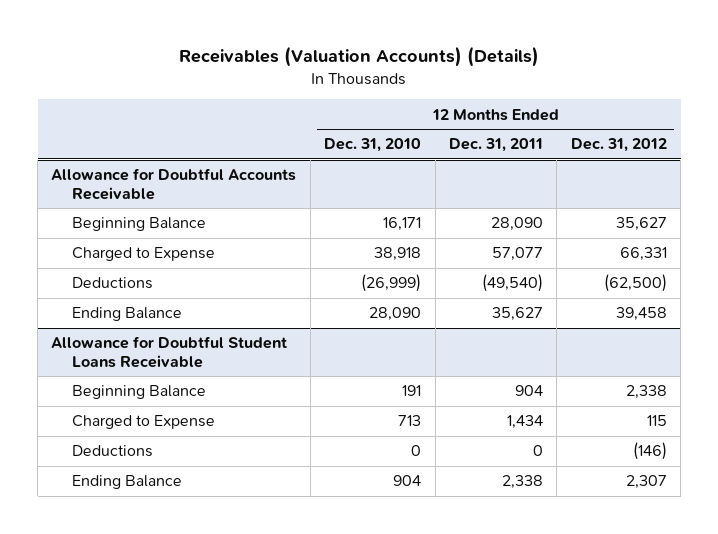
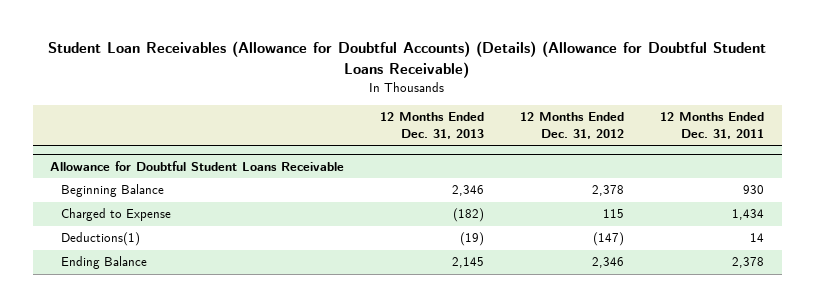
- Receivables (Valuation Accounts) (Details)
+ Student Loan Receivables (Allowance for Doubtful Accounts) (Details) (Allowance for Doubtful Student Loans Receivable)
- | 12 Months Ended Dec. 31, 2010 | 12 Months Ended Dec. 31, 2011 | 12 Months Ended Dec. 31, 2012
+ | 12 Months Ended Dec. 31, 2013 | 12 Months Ended Dec. 31, 2012 | 12 Months Ended Dec. 31, 2011
- Allowance for Doubtful Accounts Receivable
- Beginning Balance | 16,171 | 28,090 | 35,627
- Charged to Expense | 38,918 | 57,077 | 66,331
- Deductions | (26,999) | (49,540) | (62,500)
- Ending Balance | 28,090 | 35,627 | 39,458
@ Allowance for Doubtful Student Loans Receivable
- Beginning Balance | 191 | 904 | 2,338
+ Beginning Balance | 2,346 | 2,378 | 930
- Deductions | 0 | 0 | (146)
- Ending Balance | 904 | 2,338 | 2,307
+ Deductions(1) | (19) | (147) | 14
+ Ending Balance | 2,145 | 2,346 | 2,378

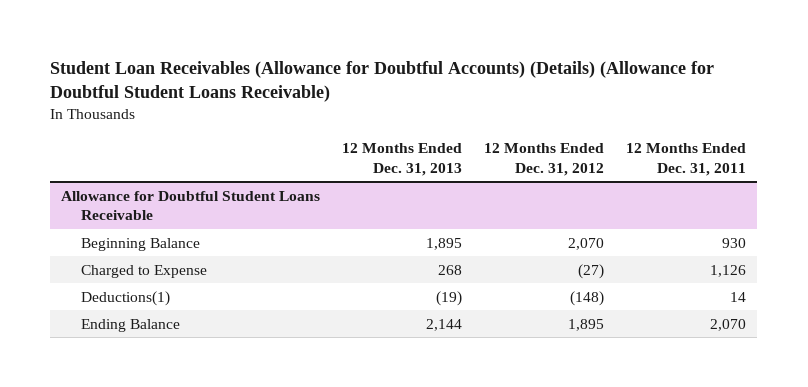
@ Allowance for Doubtful Student Loans Receivable
- Beginning Balance | 2,346 | 2,378 | 930
- Charged to Expense | (182) | 115 | 1,434
- Deductions(1) | (19) | (147) | 14
- Ending Balance | 2,145 | 2,346 | 2,378
+ Beginning Balance | 1,895 | 2,070 | 930
+ Charged to Expense | 268 | (27) | 1,126
+ Deductions(1) | (19) | (148) | 14
+ Ending Balance | 2,144 | 1,895 | 2,070

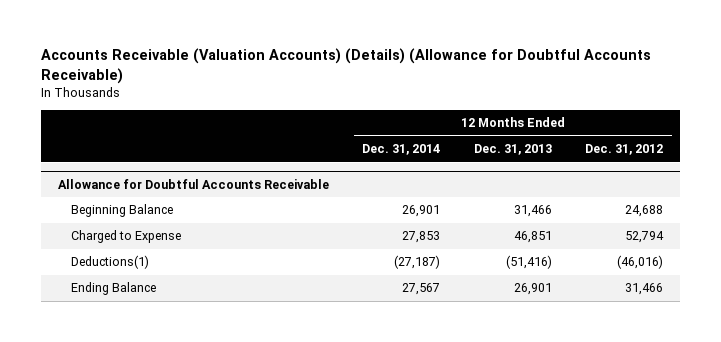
- Student Loan Receivables (Allowance for Doubtful Accounts) (Details) (Allowance for Doubtful Student Loans Receivable)
+ Accounts Receivable (Valuation Accounts) (Details) (Allowance for Doubtful Accounts Receivable)
- | 12 Months Ended Dec. 31, 2013 | 12 Months Ended Dec. 31, 2012 | 12 Months Ended Dec. 31, 2011
+ | 12 Months Ended Dec. 31, 2014 | 12 Months Ended Dec. 31, 2013 | 12 Months Ended Dec. 31, 2012
- Allowance for Doubtful Student Loans Receivable
- Beginning Balance | 1,895 | 2,070 | 930
- Charged to Expense | 268 | (27) | 1,126
- Deductions(1) | (19) | (148) | 14
- Ending Balance | 2,144 | 1,895 | 2,070
+ Allowance for Doubtful Accounts Receivable
+ Beginning Balance | 26,901 | 31,466 | 24,688
+ Charged to Expense | 27,853 | 46,851 | 52,794
+ Deductions(1) | (27,187) | (51,416) | (46,016)
+ Ending Balance | 27,567 | 26,901 | 31,466

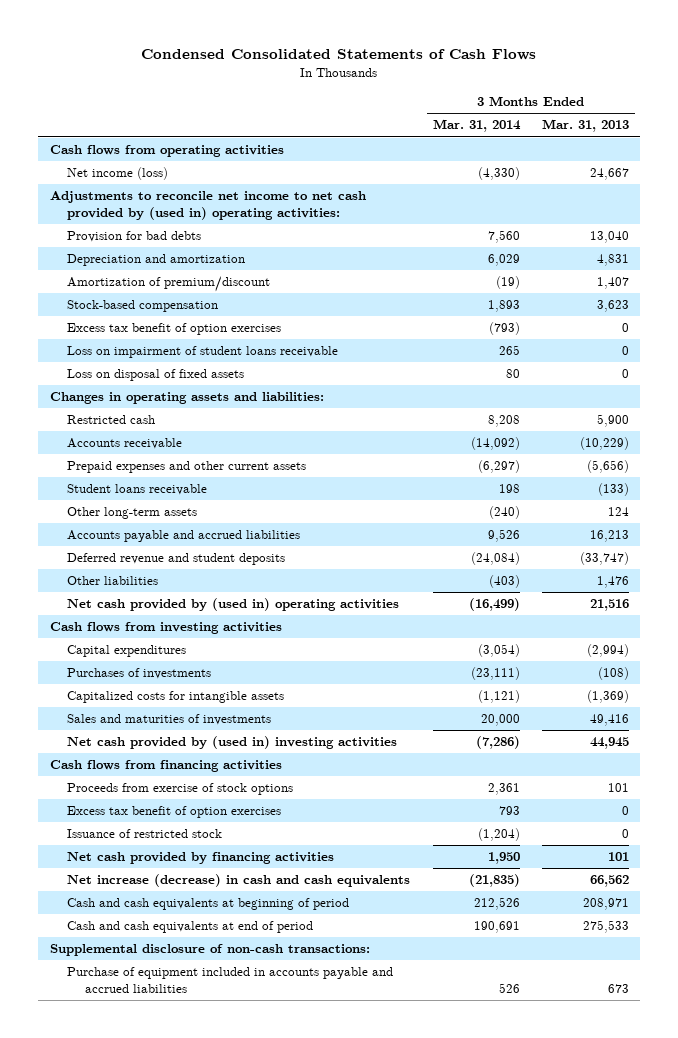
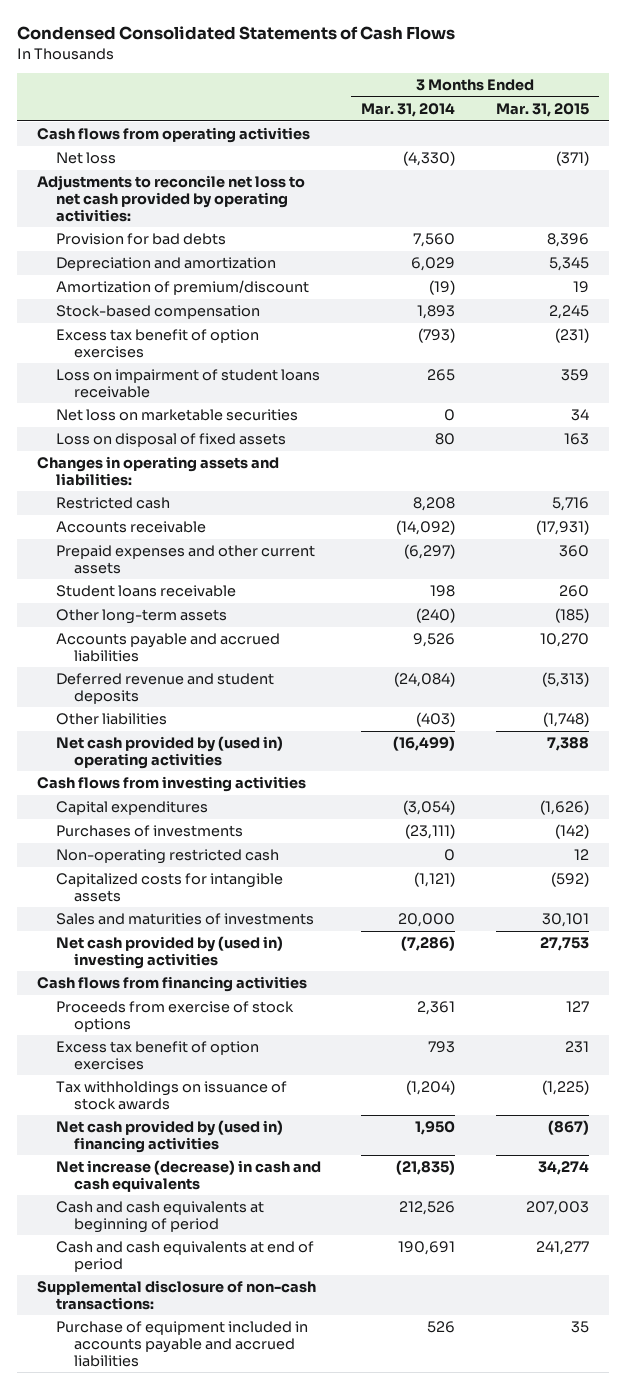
- | 3 Months Ended Mar. 31, 2014 | 3 Months Ended Mar. 31, 2013
+ | 3 Months Ended Mar. 31, 2014 | 3 Months Ended Mar. 31, 2015
- Net income (loss) | (4,330) | 24,667
- Adjustments to reconcile net income to net cash provided by (used in) operating activities:
+ Net loss | (4,330) | (371)
+ Adjustments to reconcile net loss to net cash provided by operating activities:
+ Net loss on marketable securities | 0 | 34
+ Non-operating restricted cash | 0 | 12
- Issuance of restricted stock | (1,204) | 0
- Net cash provided by financing activities | 1,950 | 101
+ Tax withholdings on issuance of stock awards | (1,204) | (1,225)
+ Net cash provided by (used in) financing activities | 1,950 | (867)

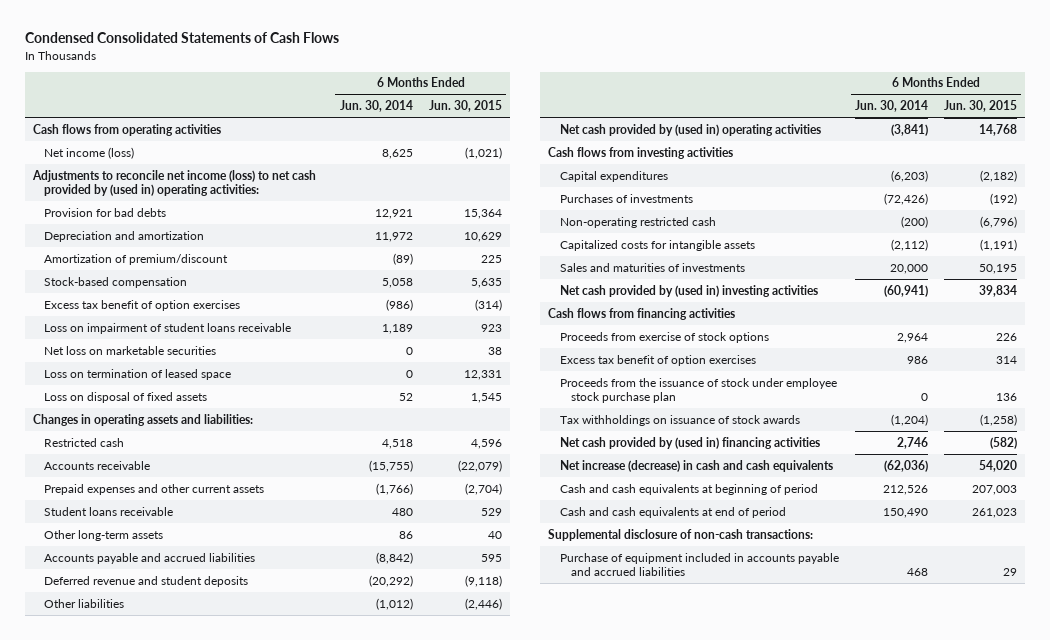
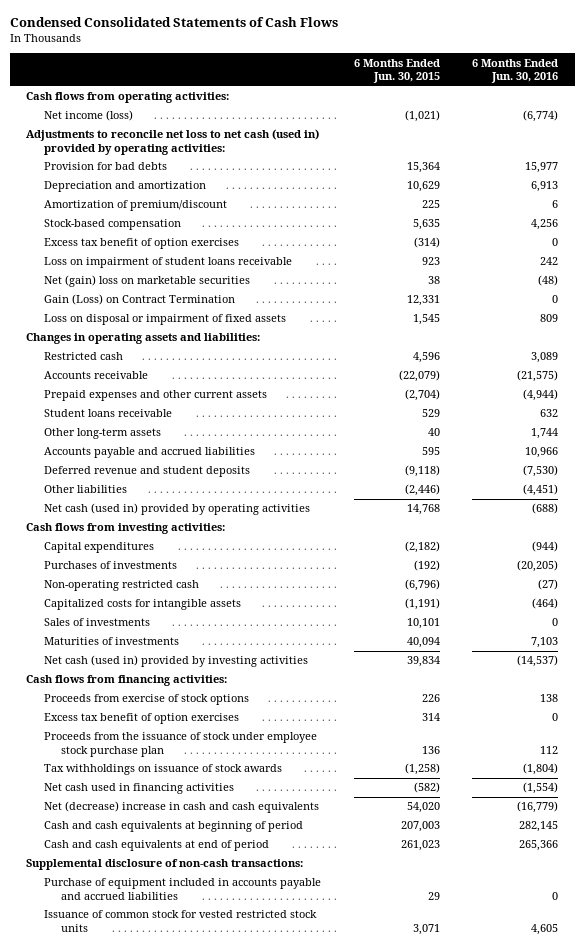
- | 6 Months Ended Jun. 30, 2014 | 6 Months Ended Jun. 30, 2015
+ | 6 Months Ended Jun. 30, 2015 | 6 Months Ended Jun. 30, 2016
- Cash flows from operating activities
+ Cash flows from operating activities:
- Adjustments to reconcile net income (loss) to net cash provided by (used in) operating activities:
+ Adjustments to reconcile net loss to net cash (used in) provided by operating activities:
- Net loss on marketable securities | 0 | 38
- Loss on termination of leased space | 0 | 12,331
- Loss on disposal of fixed assets | 52 | 1,545
+ Net (gain) loss on marketable securities | 38 | (48)
+ Gain (Loss) on Contract Termination | 12,331 | 0
+ Loss on disposal or impairment of fixed assets | 1,545 | 809
- Net cash provided by (used in) operating activities | (3,841) | 14,768
- Cash flows from investing activities
+ Net cash (used in) provided by operating activities | 14,768 | (688)
+ Cash flows from investing activities:
- Sales and maturities of investments | 20,000 | 50,195
- Net cash provided by (used in) investing activities | (60,941) | 39,834
- Cash flows from financing activities
+ Sales of investments | 10,101 | 0
+ Maturities of investments | 40,094 | 7,103
+ Net cash (used in) provided by investing activities | 39,834 | (14,537)
+ Cash flows from financing activities:
- Net cash provided by (used in) financing activities | 2,746 | (582)
- Net increase (decrease) in cash and cash equivalents | (62,036) | 54,020
+ Net cash used in financing activities | (582) | (1,554)
+ Net (decrease) increase in cash and cash equivalents | 54,020 | (16,779)
+ Issuance of common stock for vested restricted stock units | 3,071 | 4,605

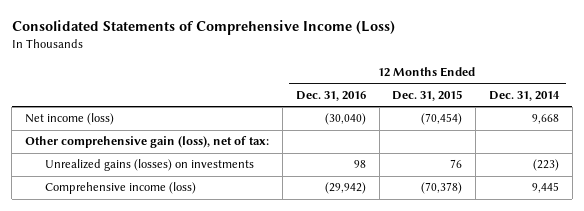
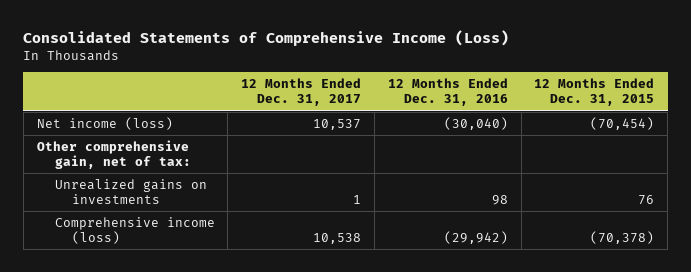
- | 12 Months Ended Dec. 31, 2016 | 12 Months Ended Dec. 31, 2015 | 12 Months Ended Dec. 31, 2014
+ | 12 Months Ended Dec. 31, 2017 | 12 Months Ended Dec. 31, 2016 | 12 Months Ended Dec. 31, 2015
- Other comprehensive gain (loss), net of tax:
- Unrealized gains (losses) on investments | 98 | 76 | (223)
+ Other comprehensive gain, net of tax:
+ Unrealized gains on investments | 1 | 98 | 76

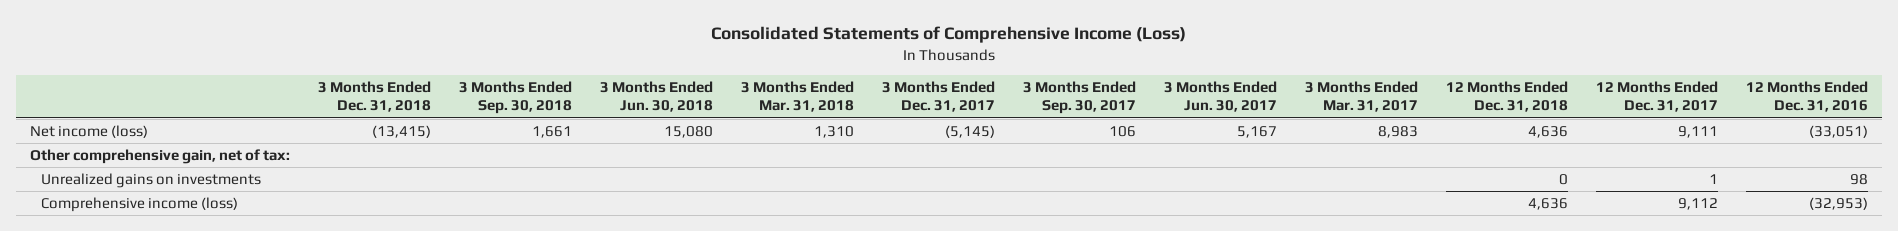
- | 12 Months Ended Dec. 31, 2017 | 12 Months Ended Dec. 31, 2016 | 12 Months Ended Dec. 31, 2015
+ | 3 Months Ended Dec. 31, 2018 | 3 Months Ended Sep. 30, 2018 | 3 Months Ended Jun. 30, 2018 | 3 Months Ended Mar. 31, 2018 | 3 Months Ended Dec. 31, 2017 | 3 Months Ended Sep. 30, 2017 | 3 Months Ended Jun. 30, 2017 | 3 Months Ended Mar. 31, 2017 | 12 Months Ended Dec. 31, 2018 | 12 Months Ended Dec. 31, 2017 | 12 Months Ended Dec. 31, 2016
- Net income (loss) | 10,537 | (30,040) | (70,454)
+ Net income (loss) | (13,415) | 1,661 | 15,080 | 1,310 | (5,145) | 106 | 5,167 | 8,983 | 4,636 | 9,111 | (33,051)
- Comprehensive income (loss) | 10,538 | (29,942) | (70,378)
+ Comprehensive income (loss) | | | | | | | | | 4,636 | 9,112 | (32,953)

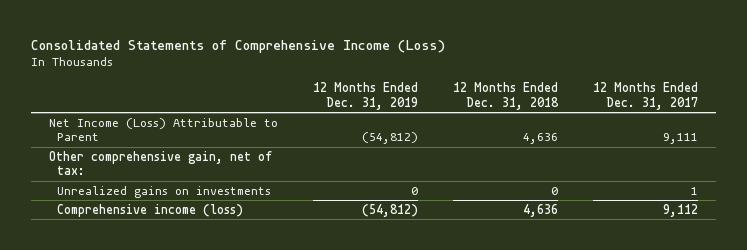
- | 3 Months Ended Dec. 31, 2018 | 3 Months Ended Sep. 30, 2018 | 3 Months Ended Jun. 30, 2018 | 3 Months Ended Mar. 31, 2018 | 3 Months Ended Dec. 31, 2017 | 3 Months Ended Sep. 30, 2017 | 3 Months Ended Jun. 30, 2017 | 3 Months Ended Mar. 31, 2017 | 12 Months Ended Dec. 31, 2018 | 12 Months Ended Dec. 31, 2017 | 12 Months Ended Dec. 31, 2016
+ | 12 Months Ended Dec. 31, 2019 | 12 Months Ended Dec. 31, 2018 | 12 Months Ended Dec. 31, 2017
- Net income (loss) | (13,415) | 1,661 | 15,080 | 1,310 | (5,145) | 106 | 5,167 | 8,983 | 4,636 | 9,111 | (33,051)
+ Net Income (Loss) Attributable to Parent | (54,812) | 4,636 | 9,111

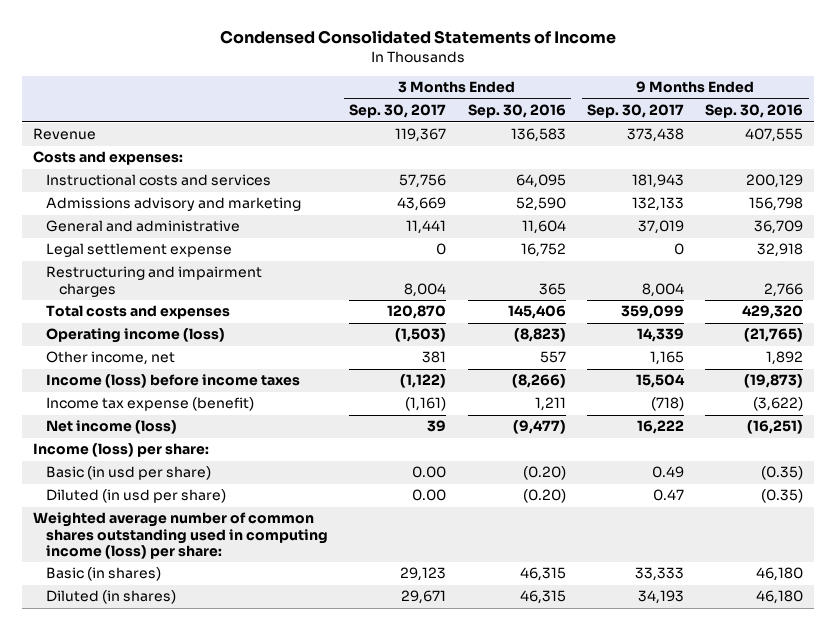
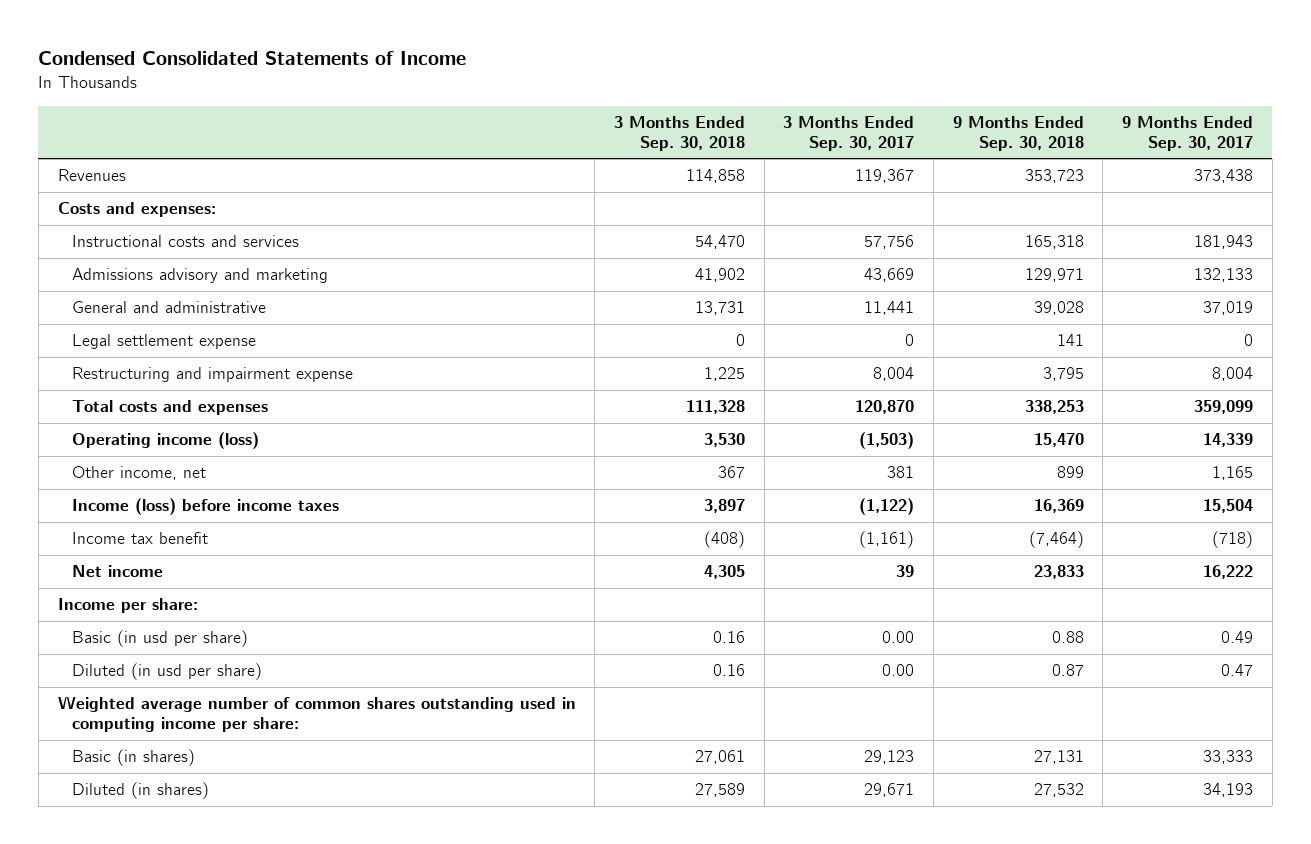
- | 3 Months Ended Sep. 30, 2017 | 3 Months Ended Sep. 30, 2016 | 9 Months Ended Sep. 30, 2017 | 9 Months Ended Sep. 30, 2016
+ | 3 Months Ended Sep. 30, 2018 | 3 Months Ended Sep. 30, 2017 | 9 Months Ended Sep. 30, 2018 | 9 Months Ended Sep. 30, 2017
- Revenue | 119,367 | 136,583 | 373,438 | 407,555
+ Revenues | 114,858 | 119,367 | 353,723 | 373,438
- Restructuring and impairment charges | 8,004 | 365 | 8,004 | 2,766
+ Restructuring and impairment expense | 1,225 | 8,004 | 3,795 | 8,004
- Income tax expense (benefit) | (1,161) | 1,211 | (718) | (3,622)
- Net income (loss) | 39 | (9,477) | 16,222 | (16,251)
- Income (loss) per share:
+ Income tax benefit | (408) | (1,161) | (7,464) | (718)
+ Net income | 4,305 | 39 | 23,833 | 16,222
+ Income per share:
- Weighted average number of common shares outstanding used in computing income (loss) per share:
+ Weighted average number of common shares outstanding used in computing income per share:

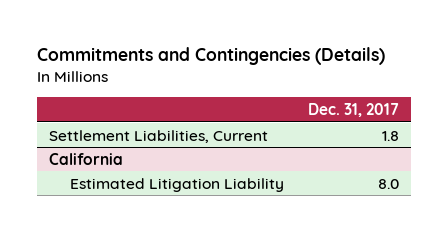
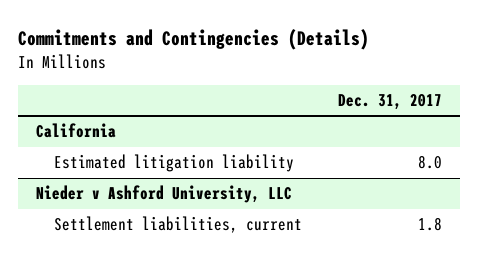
- Settlement Liabilities, Current | 1.8
@ California
- Estimated Litigation Liability | 8.0
+ Estimated litigation liability | 8.0
+ Nieder v Ashford University, LLC
+ Settlement liabilities, current | 1.8

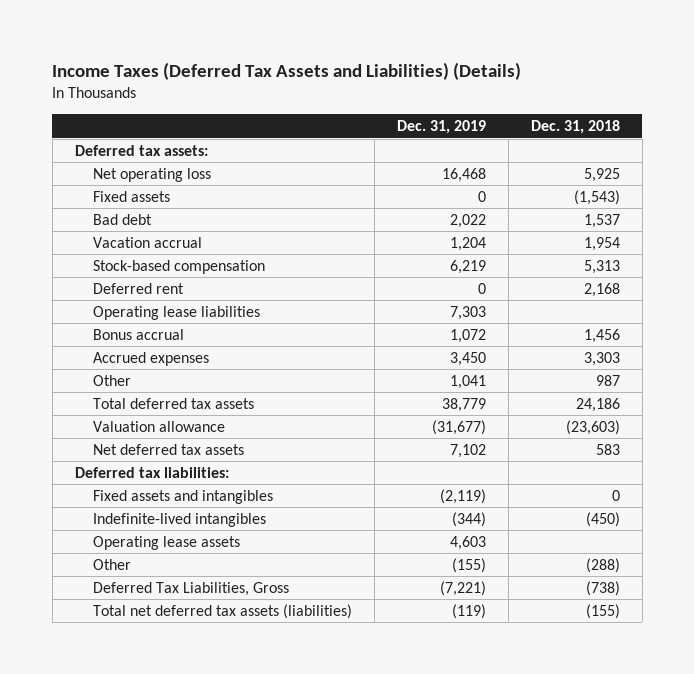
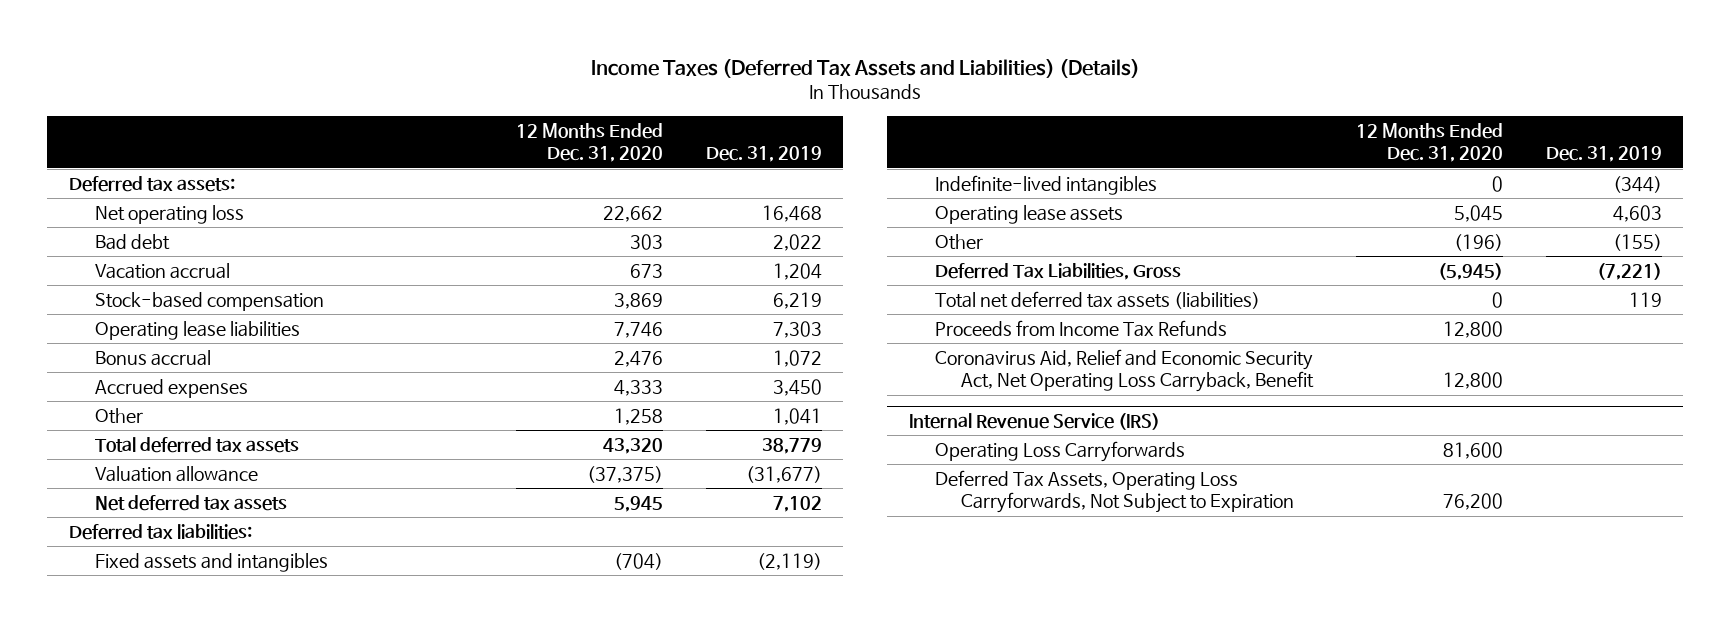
- | Dec. 31, 2019 | Dec. 31, 2018
+ | 12 Months Ended Dec. 31, 2020 | Dec. 31, 2019
- Fixed assets | 0 | (1,543)
- Deferred rent | 0 | 2,168
- Total net deferred tax assets (liabilities) | (119) | (155)
+ Total net deferred tax assets (liabilities) | 0 | 119
+ Proceeds from Income Tax Refunds | 12,800 |
+ Coronavirus Aid, Relief and Economic Security Act, Net Operating Loss Carryback, Benefit | 12,800 |
+ Internal Revenue Service (IRS)
+ Operating Loss Carryforwards | 81,600 |
+ Deferred Tax Assets, Operating Loss Carryforwards, Not Subject to Expiration | 76,200 |

